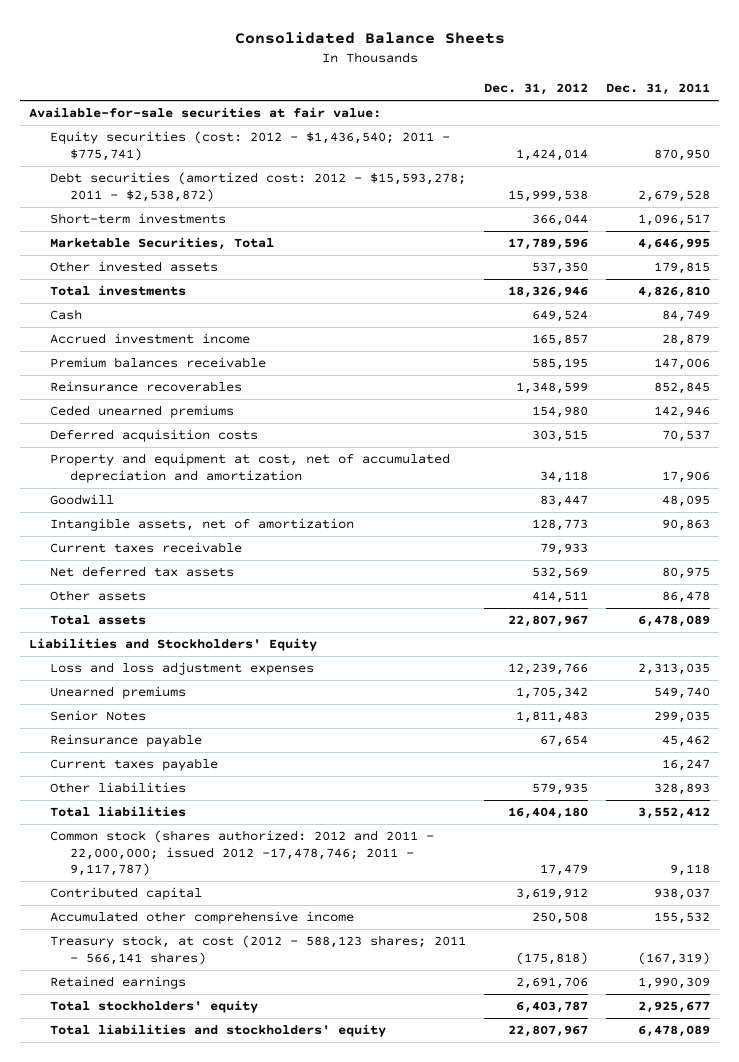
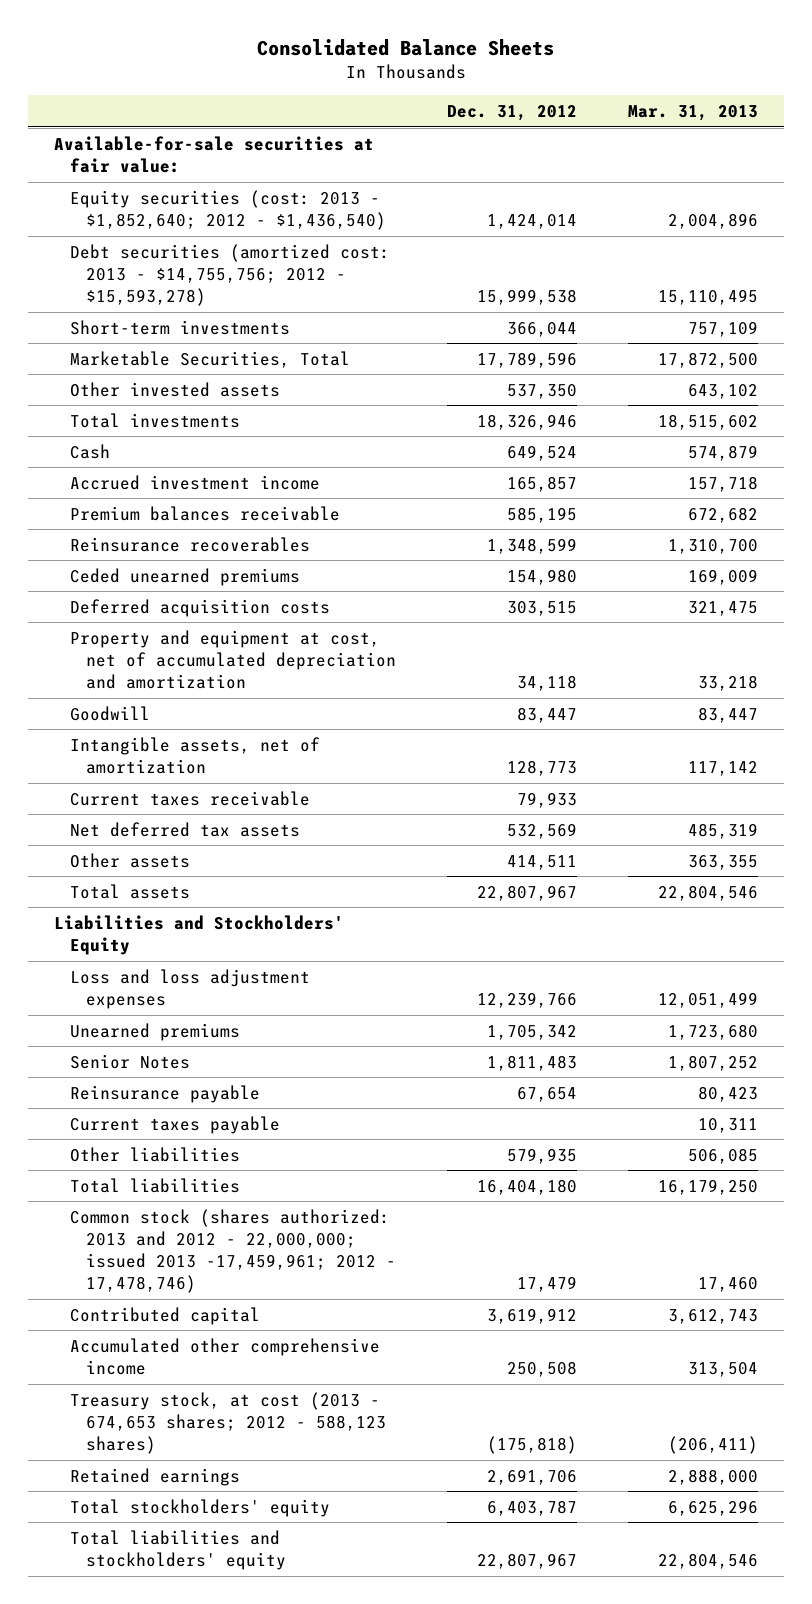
- | Dec. 31, 2012 | Dec. 31, 2011
+ | Dec. 31, 2012 | Mar. 31, 2013
- Equity securities (cost: 2012 - $1,436,540; 2011 - $775,741) | 1,424,014 | 870,950
- Debt securities (amortized cost: 2012 - $15,593,278; 2011 - $2,538,872) | 15,999,538 | 2,679,528
+ Equity securities (cost: 2013 - $1,852,640; 2012 - $1,436,540) | 1,424,014 | 2,004,896
+ Debt securities (amortized cost: 2013 - $14,755,756; 2012 - $15,593,278) | 15,999,538 | 15,110,495
- Common stock (shares authorized: 2012 and 2011 - 22,000,000; issued 2012 -17,478,746; 2011 - 9,117,787) | 17,479 | 9,118
+ Common stock (shares authorized: 2013 and 2012 - 22,000,000; issued 2013 -17,459,961; 2012 - 17,478,746) | 17,479 | 17,460
- Treasury stock, at cost (2012 - 588,123 shares; 2011 - 566,141 shares) | (175,818) | (167,319)
+ Treasury stock, at cost (2013 - 674,653 shares; 2012 - 588,123 shares) | (175,818) | (206,411)

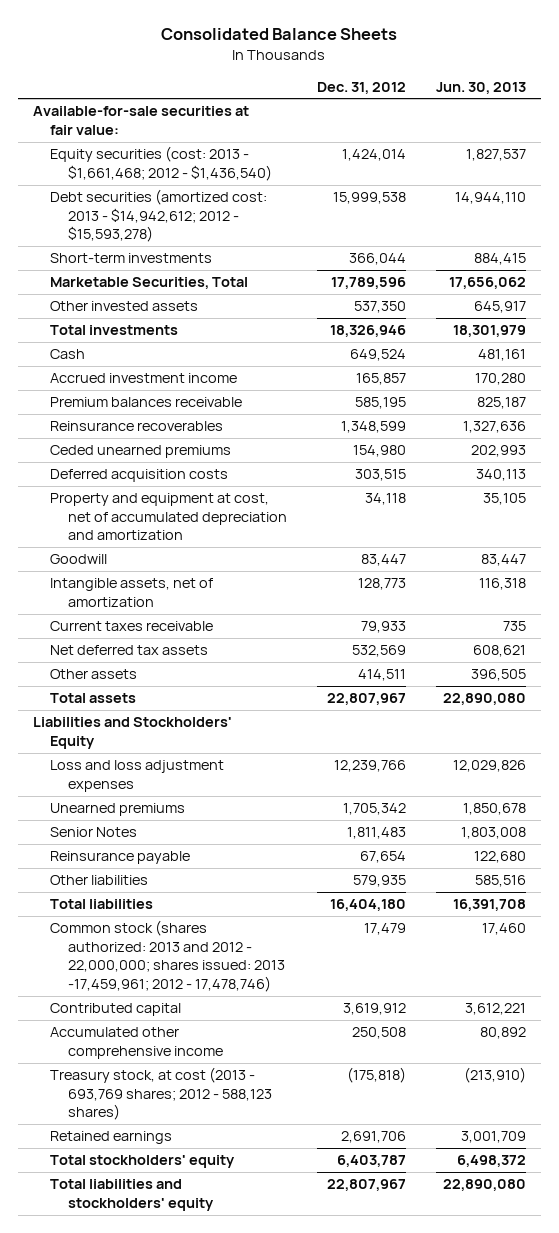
- | Dec. 31, 2012 | Mar. 31, 2013
+ | Dec. 31, 2012 | Jun. 30, 2013
- Equity securities (cost: 2013 - $1,852,640; 2012 - $1,436,540) | 1,424,014 | 2,004,896
- Debt securities (amortized cost: 2013 - $14,755,756; 2012 - $15,593,278) | 15,999,538 | 15,110,495
+ Equity securities (cost: 2013 - $1,661,468; 2012 - $1,436,540) | 1,424,014 | 1,827,537
+ Debt securities (amortized cost: 2013 - $14,942,612; 2012 - $15,593,278) | 15,999,538 | 14,944,110
- Current taxes payable | | 10,311
- Common stock (shares authorized: 2013 and 2012 - 22,000,000; issued 2013 -17,459,961; 2012 - 17,478,746) | 17,479 | 17,460
+ Common stock (shares authorized: 2013 and 2012 - 22,000,000; shares issued: 2013 -17,459,961; 2012 - 17,478,746) | 17,479 | 17,460
- Treasury stock, at cost (2013 - 674,653 shares; 2012 - 588,123 shares) | (175,818) | (206,411)
+ Treasury stock, at cost (2013 - 693,769 shares; 2012 - 588,123 shares) | (175,818) | (213,910)

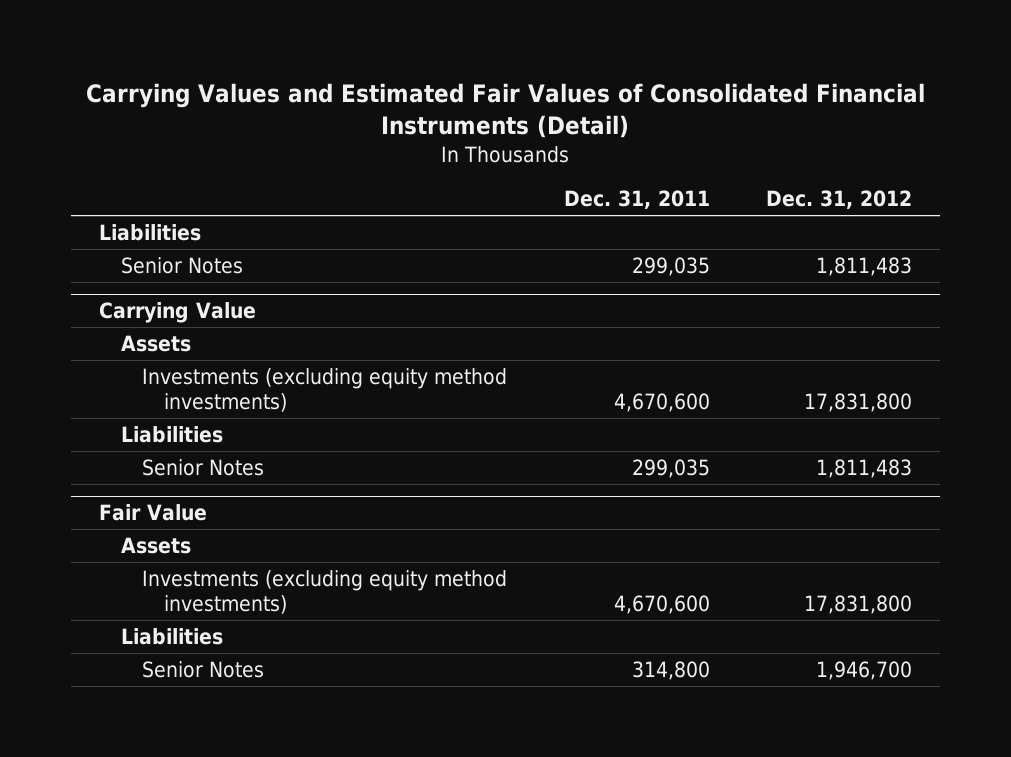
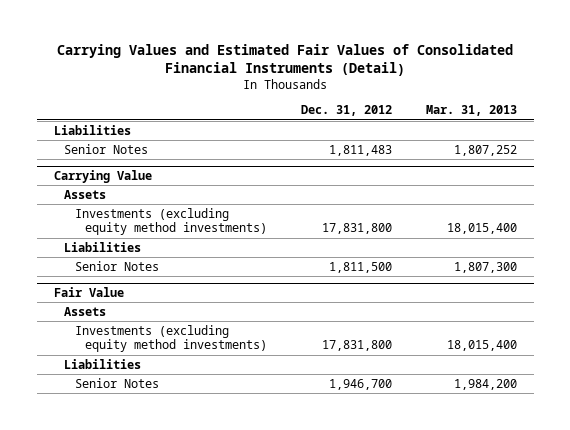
- | Dec. 31, 2011 | Dec. 31, 2012
+ | Dec. 31, 2012 | Mar. 31, 2013
@ Carrying Value
- Senior Notes | 299,035 | 1,811,483
+ Senior Notes | 1,811,500 | 1,807,300

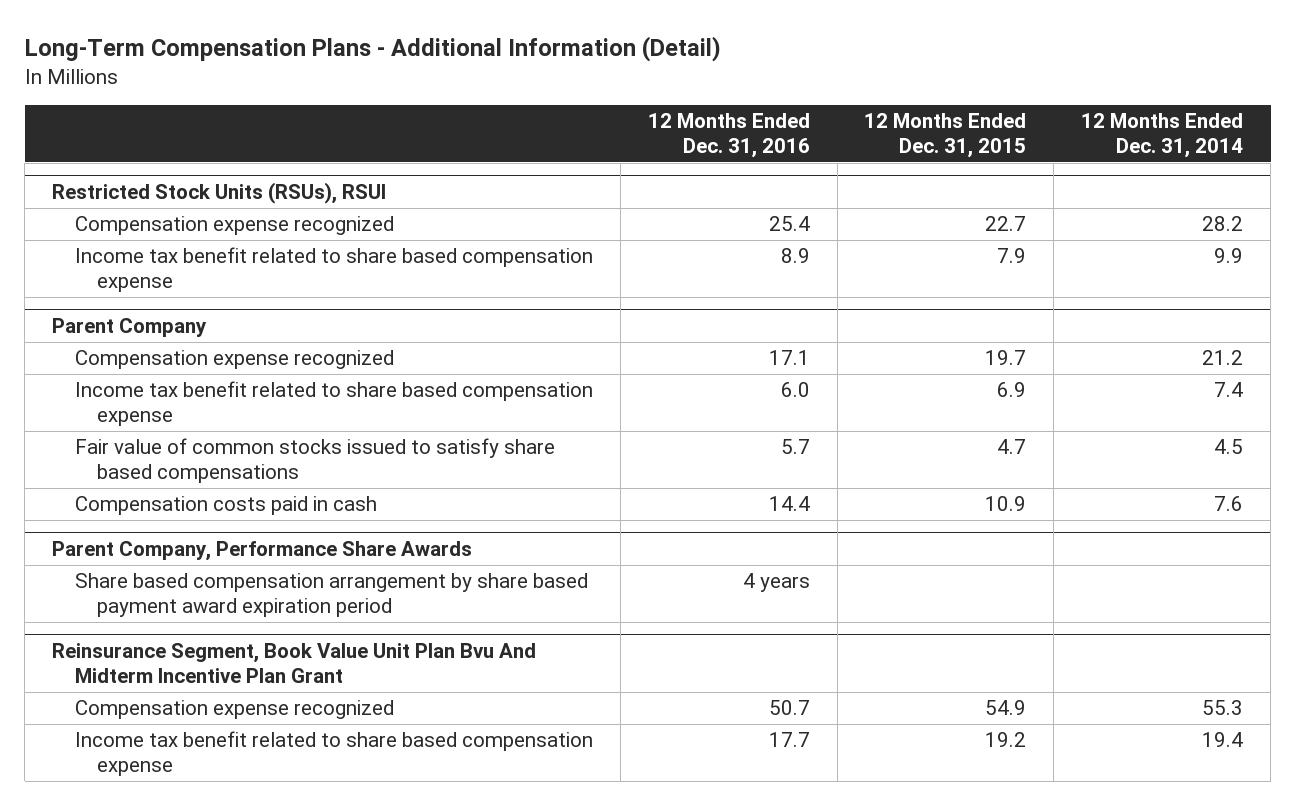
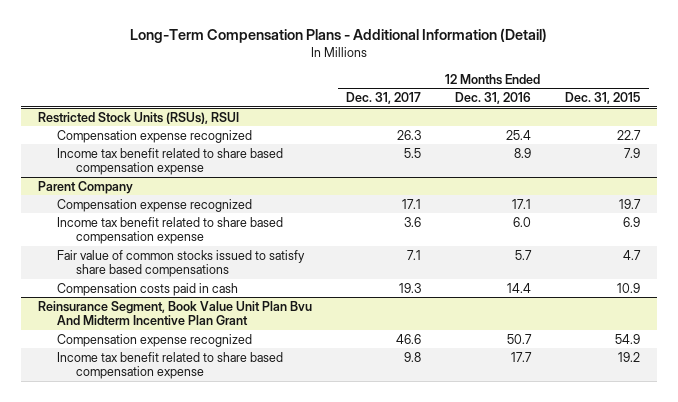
- | 12 Months Ended Dec. 31, 2016 | 12 Months Ended Dec. 31, 2015 | 12 Months Ended Dec. 31, 2014
+ | 12 Months Ended Dec. 31, 2017 | 12 Months Ended Dec. 31, 2016 | 12 Months Ended Dec. 31, 2015
- Parent Company, Performance Share Awards
- Share based compensation arrangement by share based payment award expiration period | 4 years | |

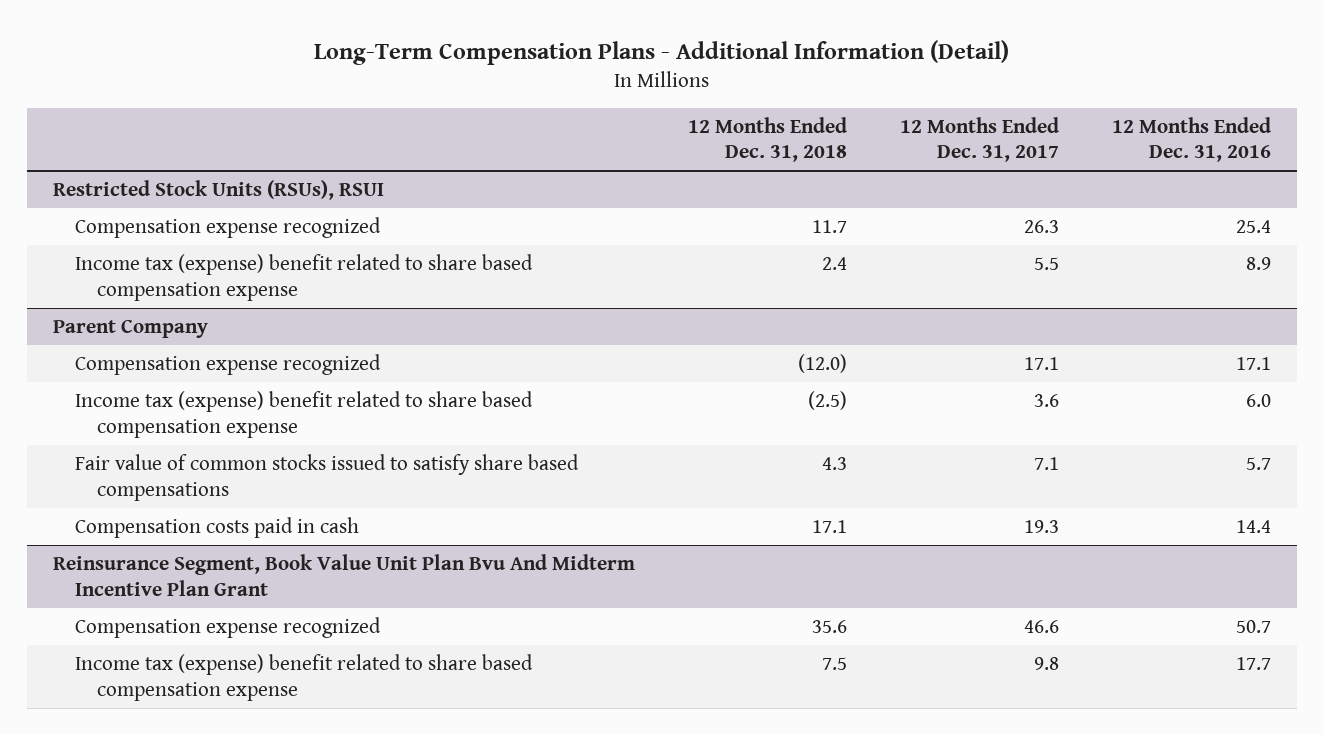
- | 12 Months Ended Dec. 31, 2017 | 12 Months Ended Dec. 31, 2016 | 12 Months Ended Dec. 31, 2015
+ | 12 Months Ended Dec. 31, 2018 | 12 Months Ended Dec. 31, 2017 | 12 Months Ended Dec. 31, 2016
@ Restricted Stock Units (RSUs), RSUI
- Income tax benefit related to share based compensation expense | 5.5 | 8.9 | 7.9
+ Income tax (expense) benefit related to share based compensation expense | 2.4 | 5.5 | 8.9
@ Parent Company
- Income tax benefit related to share based compensation expense | 3.6 | 6.0 | 6.9
+ Income tax (expense) benefit related to share based compensation expense | (2.5) | 3.6 | 6.0
@ Reinsurance Segment, Book Value Unit Plan Bvu And Midterm Incentive Plan Grant
- Income tax benefit related to share based compensation expense | 9.8 | 17.7 | 19.2
+ Income tax (expense) benefit related to share based compensation expense | 7.5 | 9.8 | 17.7

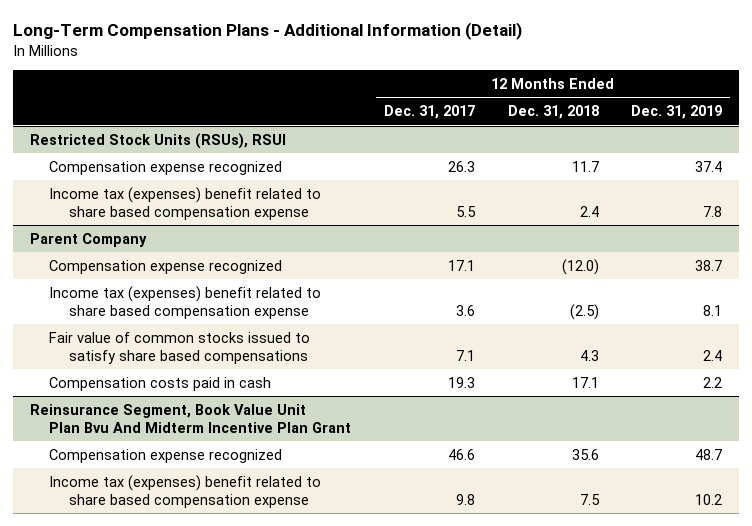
- | 12 Months Ended Dec. 31, 2018 | 12 Months Ended Dec. 31, 2017 | 12 Months Ended Dec. 31, 2016
+ | 12 Months Ended Dec. 31, 2017 | 12 Months Ended Dec. 31, 2018 | 12 Months Ended Dec. 31, 2019
@ Restricted Stock Units (RSUs), RSUI
- Income tax (expense) benefit related to share based compensation expense | 2.4 | 5.5 | 8.9
+ Income tax (expenses) benefit related to share based compensation expense | 5.5 | 2.4 | 7.8
@ Parent Company
- Income tax (expense) benefit related to share based compensation expense | (2.5) | 3.6 | 6.0
+ Income tax (expenses) benefit related to share based compensation expense | 3.6 | (2.5) | 8.1
@ Reinsurance Segment, Book Value Unit Plan Bvu And Midterm Incentive Plan Grant
- Income tax (expense) benefit related to share based compensation expense | 7.5 | 9.8 | 17.7
+ Income tax (expenses) benefit related to share based compensation expense | 9.8 | 7.5 | 10.2

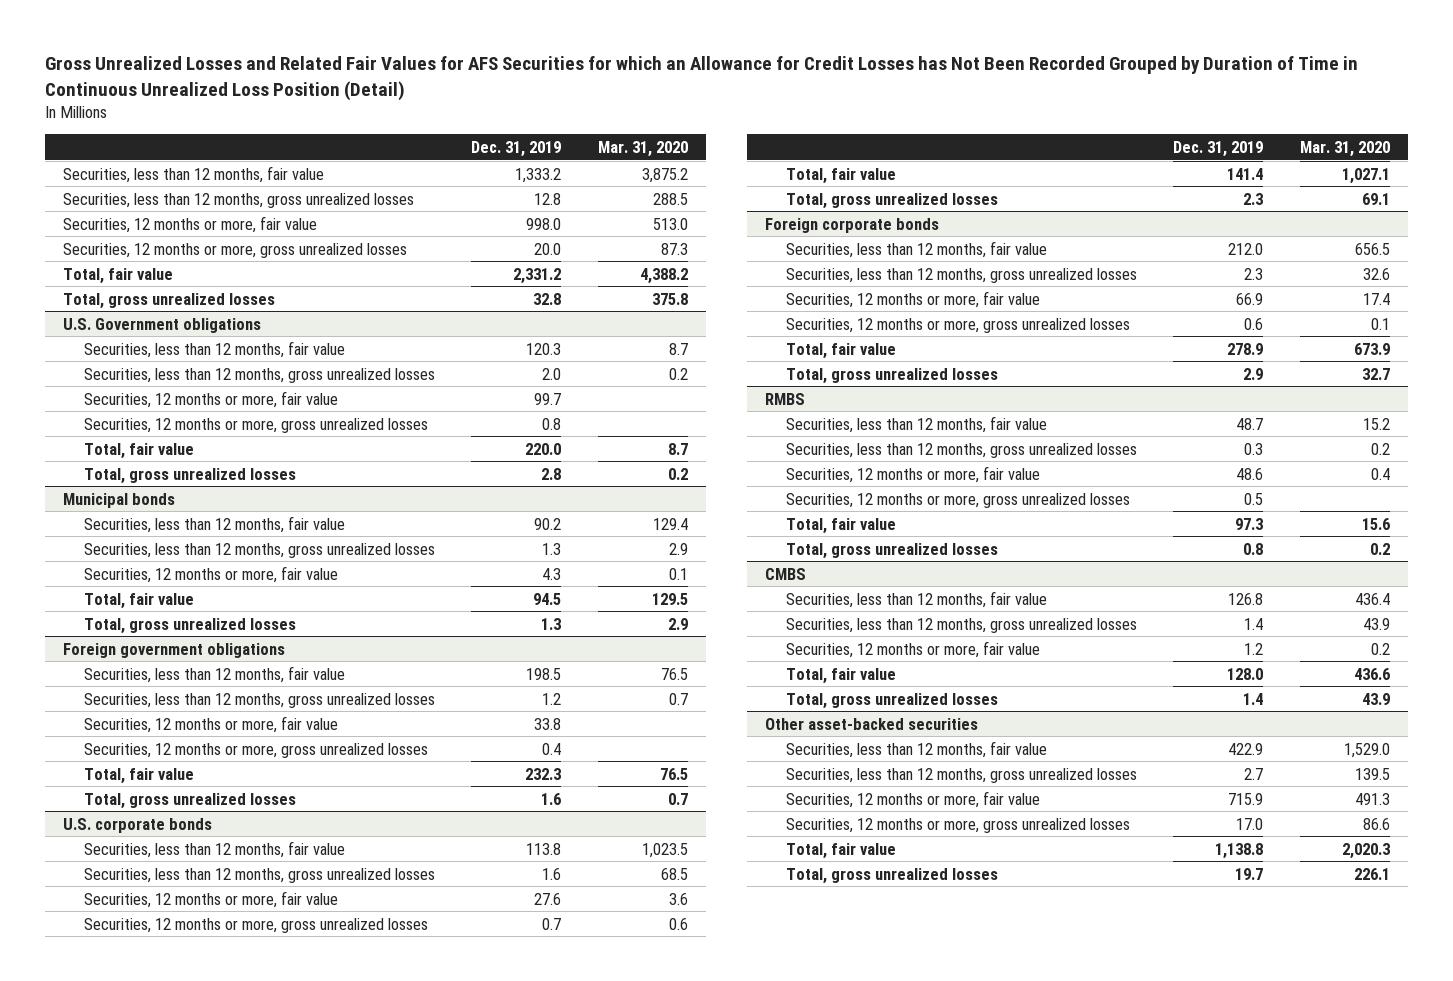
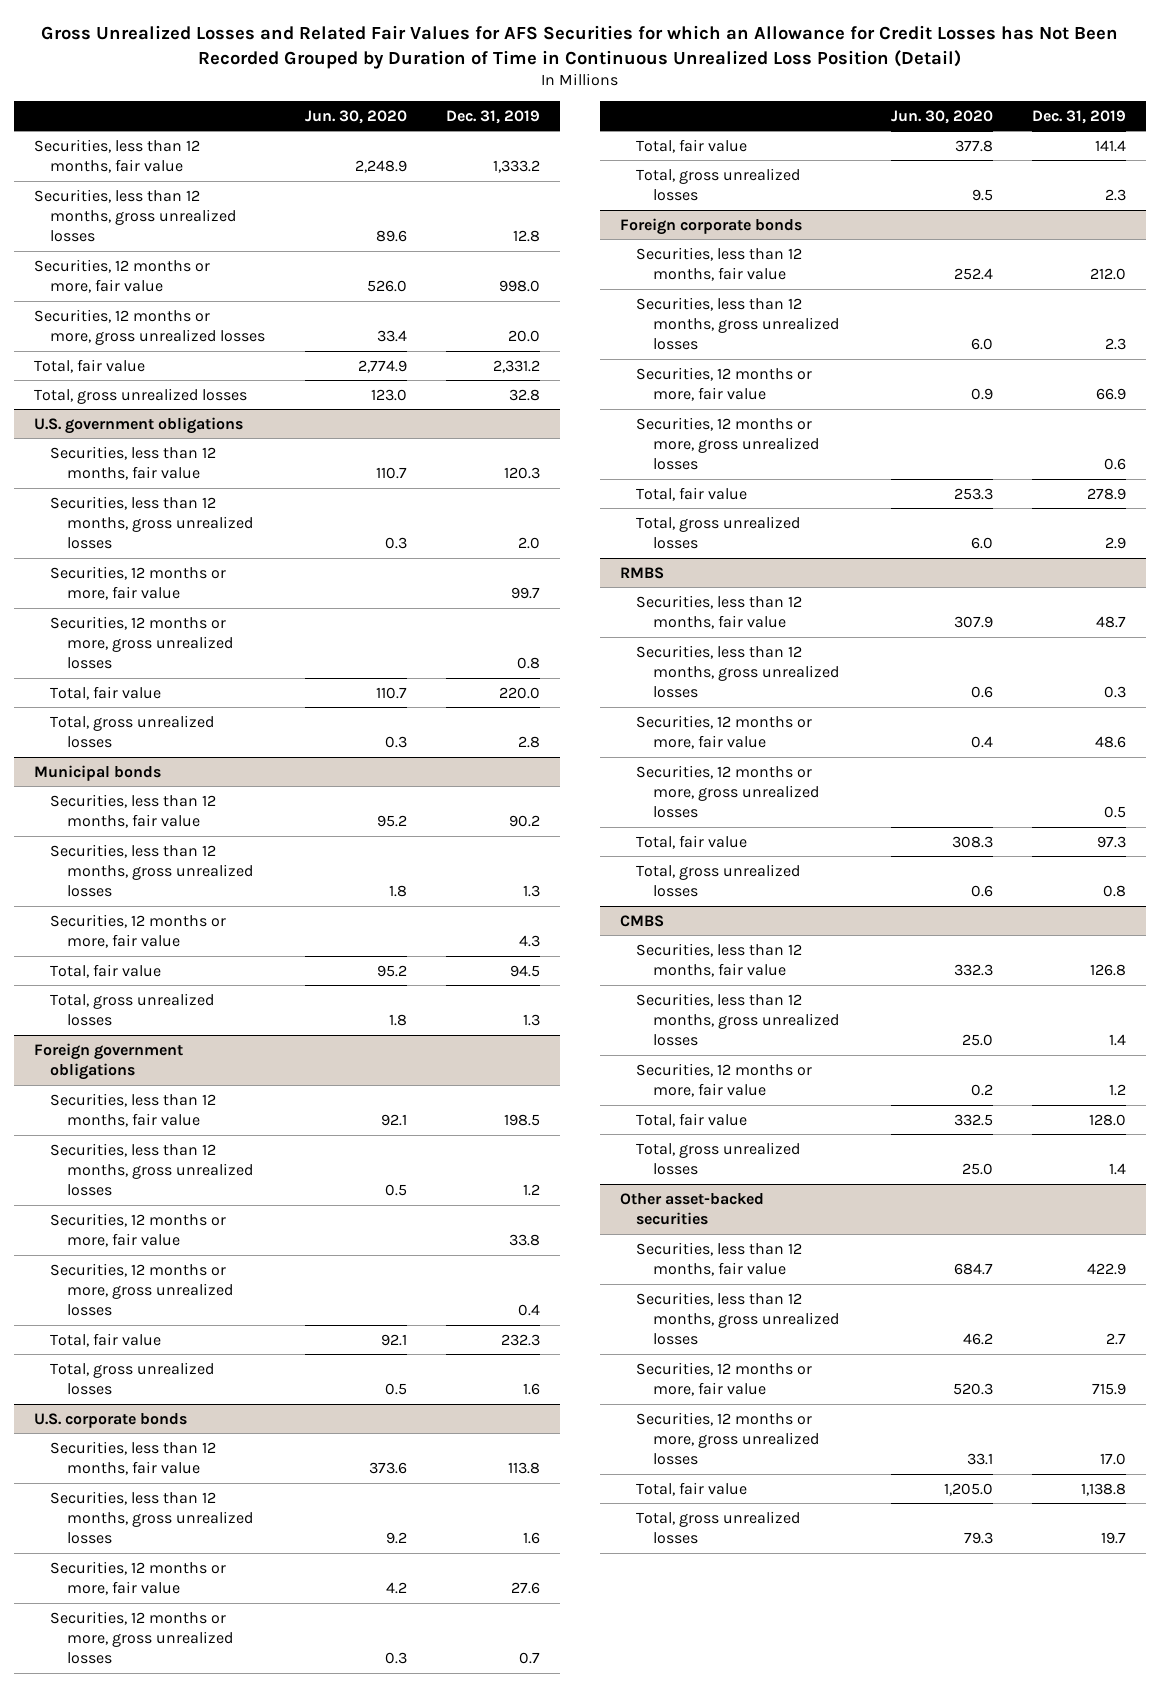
- | Dec. 31, 2019 | Mar. 31, 2020
+ | Jun. 30, 2020 | Dec. 31, 2019
- U.S. Government obligations
+ U.S. government obligations

